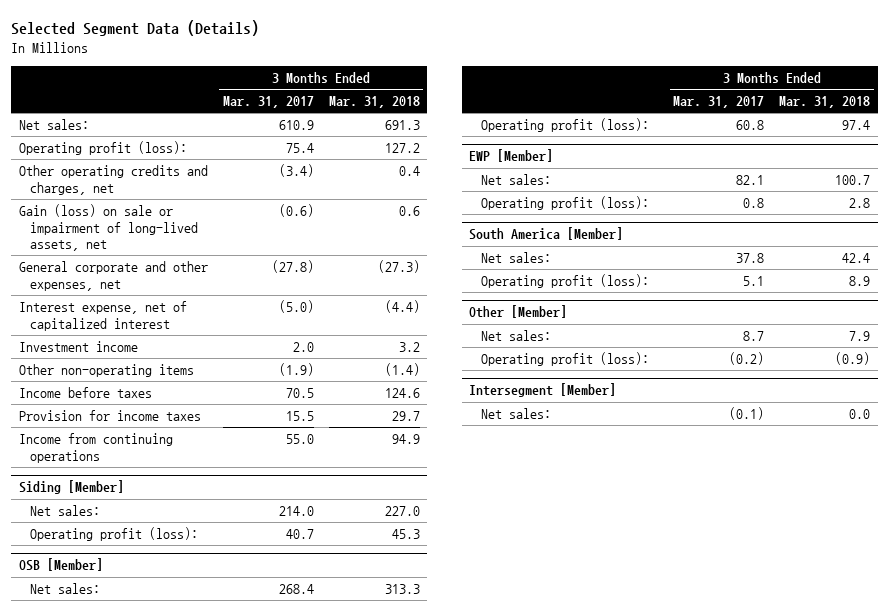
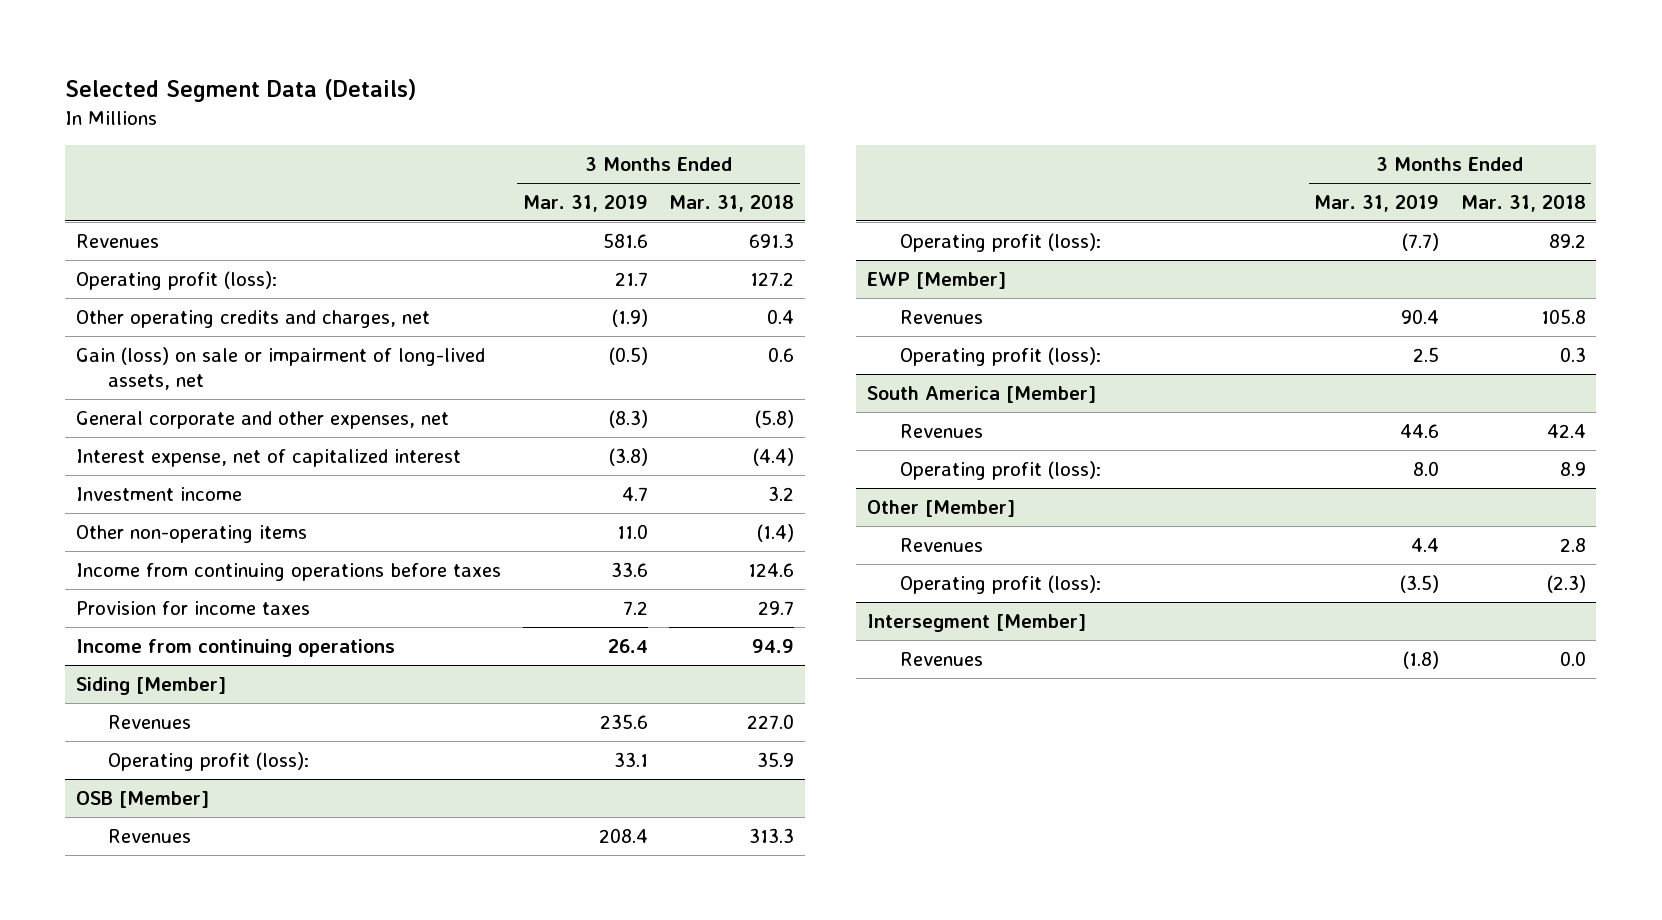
- | 3 Months Ended Mar. 31, 2017 | 3 Months Ended Mar. 31, 2018
+ | 3 Months Ended Mar. 31, 2019 | 3 Months Ended Mar. 31, 2018
- Net sales: | 610.9 | 691.3
+ Revenues | 581.6 | 691.3
- General corporate and other expenses, net | (27.8) | (27.3)
+ General corporate and other expenses, net | (8.3) | (5.8)
- Income before taxes | 70.5 | 124.6
+ Income from continuing operations before taxes | 33.6 | 124.6
@ Siding [Member]
- Net sales: | 214.0 | 227.0
- Operating profit (loss): | 40.7 | 45.3
+ Revenues | 235.6 | 227.0
+ Operating profit (loss): | 33.1 | 35.9
@ OSB [Member]
- Net sales: | 268.4 | 313.3
- Operating profit (loss): | 60.8 | 97.4
+ Revenues | 208.4 | 313.3
+ Operating profit (loss): | (7.7) | 89.2
@ EWP [Member]
- Net sales: | 82.1 | 100.7
- Operating profit (loss): | 0.8 | 2.8
+ Revenues | 90.4 | 105.8
+ Operating profit (loss): | 2.5 | 0.3
@ South America [Member]
- Net sales: | 37.8 | 42.4
+ Revenues | 44.6 | 42.4
@ Other [Member]
- Net sales: | 8.7 | 7.9
- Operating profit (loss): | (0.2) | (0.9)
+ Revenues | 4.4 | 2.8
+ Operating profit (loss): | (3.5) | (2.3)
@ Intersegment [Member]
- Net sales: | (0.1) | 0.0
+ Revenues | (1.8) | 0.0

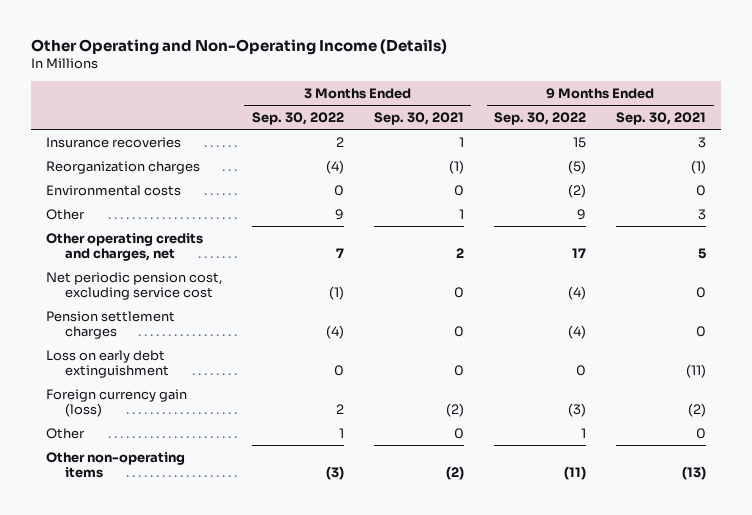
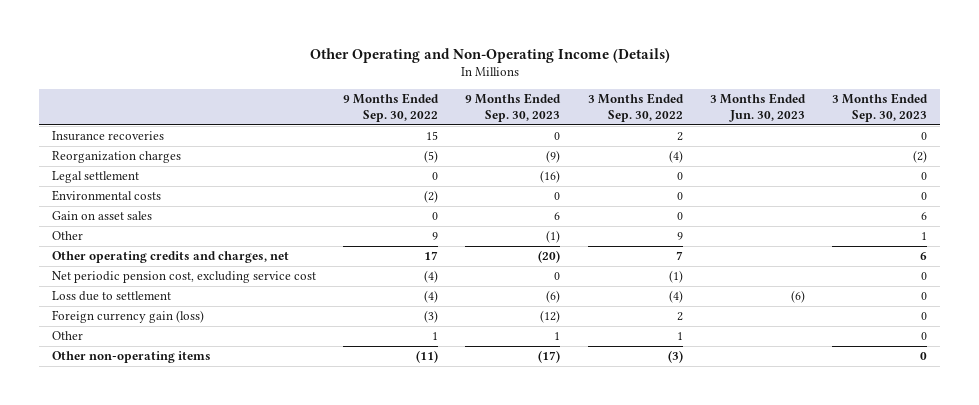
- | 3 Months Ended Sep. 30, 2022 | 3 Months Ended Sep. 30, 2021 | 9 Months Ended Sep. 30, 2022 | 9 Months Ended Sep. 30, 2021
+ | 9 Months Ended Sep. 30, 2022 | 9 Months Ended Sep. 30, 2023 | 3 Months Ended Sep. 30, 2022 | 3 Months Ended Jun. 30, 2023 | 3 Months Ended Sep. 30, 2023
+ Legal settlement | 0 | (16) | 0 | | 0
+ Gain on asset sales | 0 | 6 | 0 | | 6
- Pension settlement charges | (4) | 0 | (4) | 0
- Loss on early debt extinguishment | 0 | 0 | 0 | (11)
+ Loss due to settlement | (4) | (6) | (4) | (6) | 0

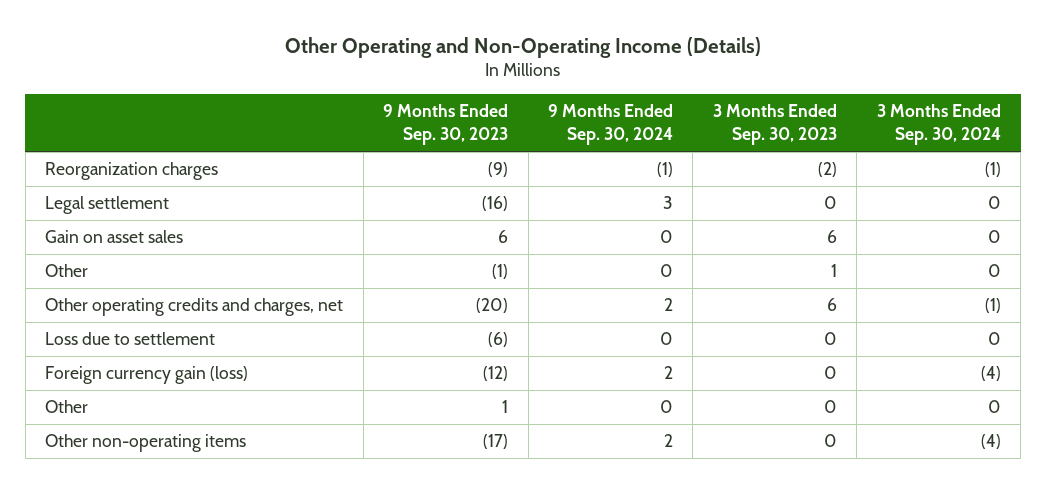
- | 9 Months Ended Sep. 30, 2022 | 9 Months Ended Sep. 30, 2023 | 3 Months Ended Sep. 30, 2022 | 3 Months Ended Jun. 30, 2023 | 3 Months Ended Sep. 30, 2023
+ | 9 Months Ended Sep. 30, 2023 | 9 Months Ended Sep. 30, 2024 | 3 Months Ended Sep. 30, 2023 | 3 Months Ended Sep. 30, 2024
- Insurance recoveries | 15 | 0 | 2 | | 0
- Environmental costs | (2) | 0 | 0 | | 0
- Net periodic pension cost, excluding service cost | (4) | 0 | (1) | | 0

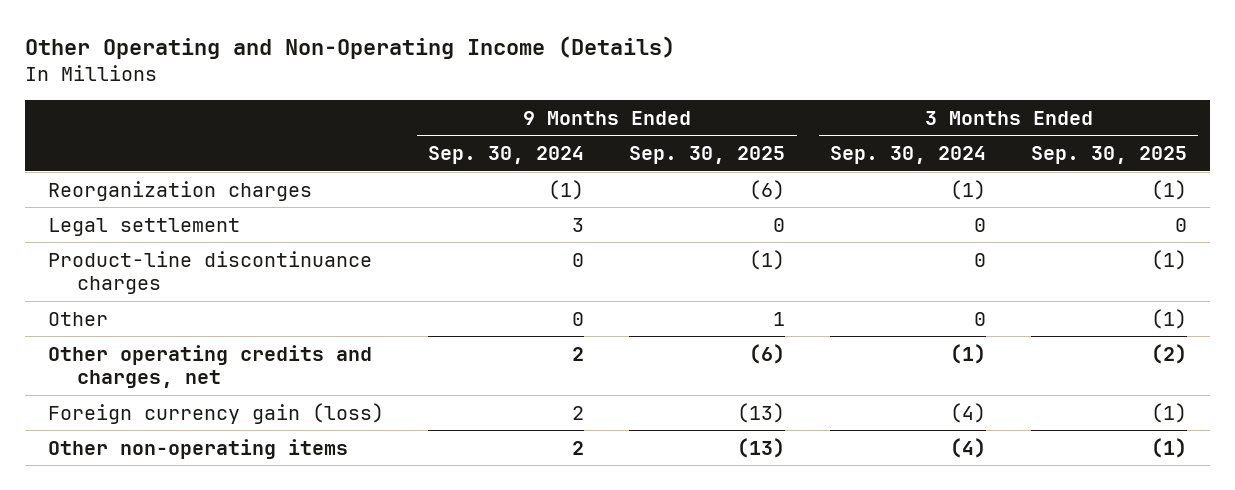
- | 9 Months Ended Sep. 30, 2023 | 9 Months Ended Sep. 30, 2024 | 3 Months Ended Sep. 30, 2023 | 3 Months Ended Sep. 30, 2024
+ | 9 Months Ended Sep. 30, 2024 | 9 Months Ended Sep. 30, 2025 | 3 Months Ended Sep. 30, 2024 | 3 Months Ended Sep. 30, 2025
- Gain on asset sales | 6 | 0 | 6 | 0
+ Product-line discontinuance charges | 0 | (1) | 0 | (1)
- Loss due to settlement | (6) | 0 | 0 | 0
- Other | 1 | 0 | 0 | 0

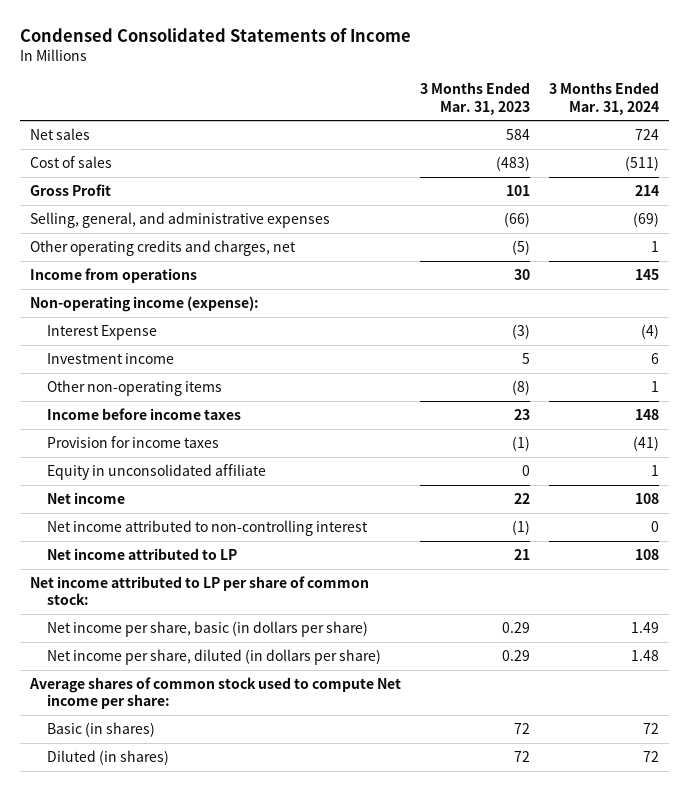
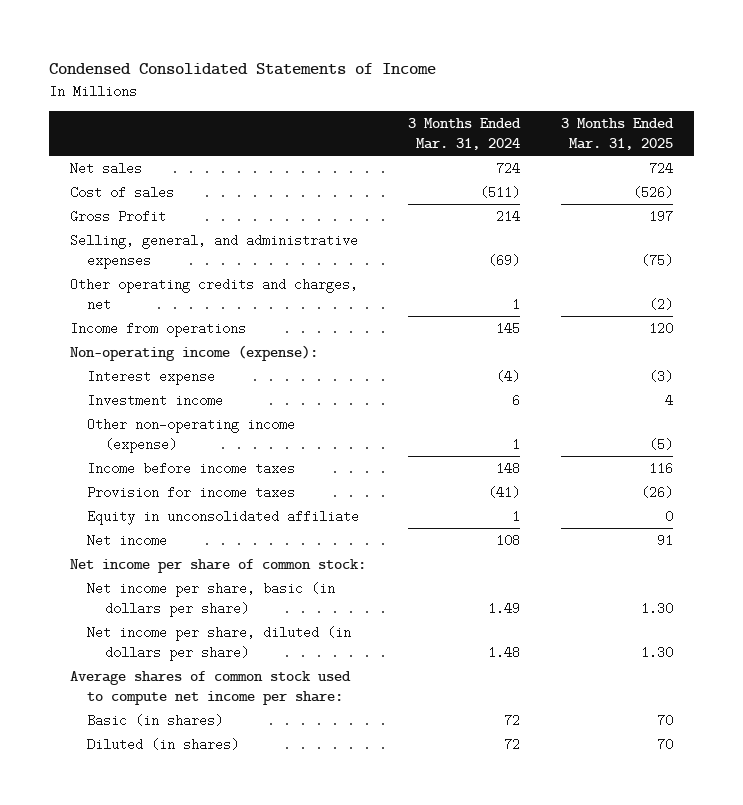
- | 3 Months Ended Mar. 31, 2023 | 3 Months Ended Mar. 31, 2024
+ | 3 Months Ended Mar. 31, 2024 | 3 Months Ended Mar. 31, 2025
- Interest Expense | (3) | (4)
+ Interest expense | (4) | (3)
- Other non-operating items | (8) | 1
+ Other non-operating income (expense) | 1 | (5)
- Net income attributed to non-controlling interest | (1) | 0
- Net income attributed to LP | 21 | 108
- Net income attributed to LP per share of common stock:
+ Net income per share of common stock:
- Average shares of common stock used to compute Net income per share:
+ Average shares of common stock used to compute net income per share:

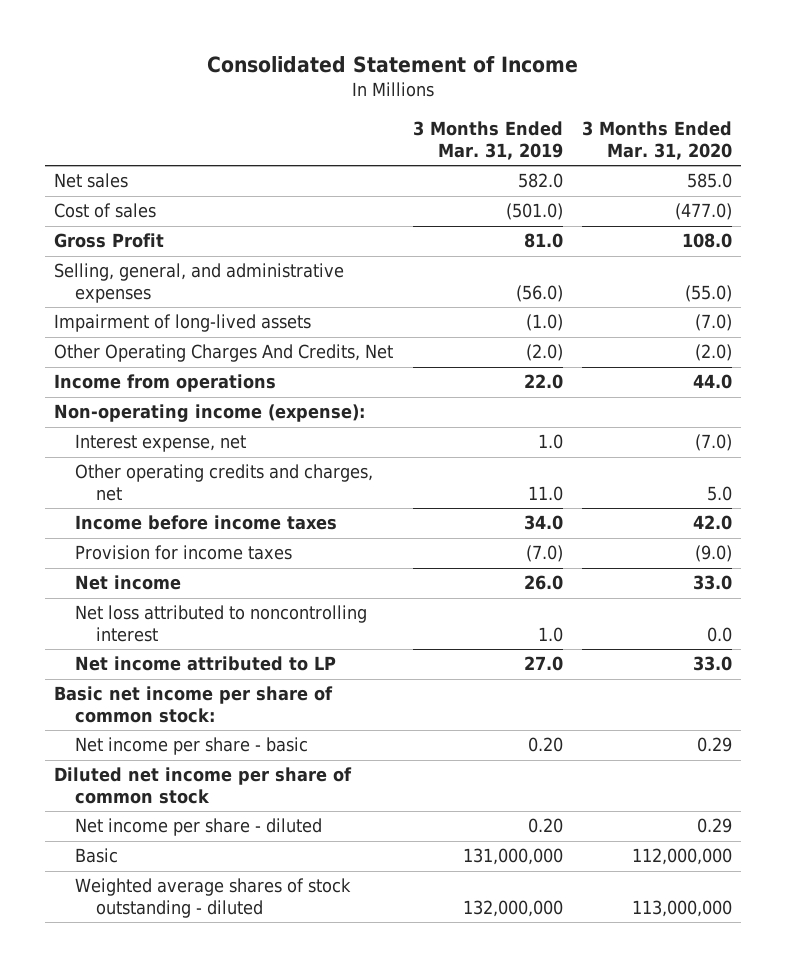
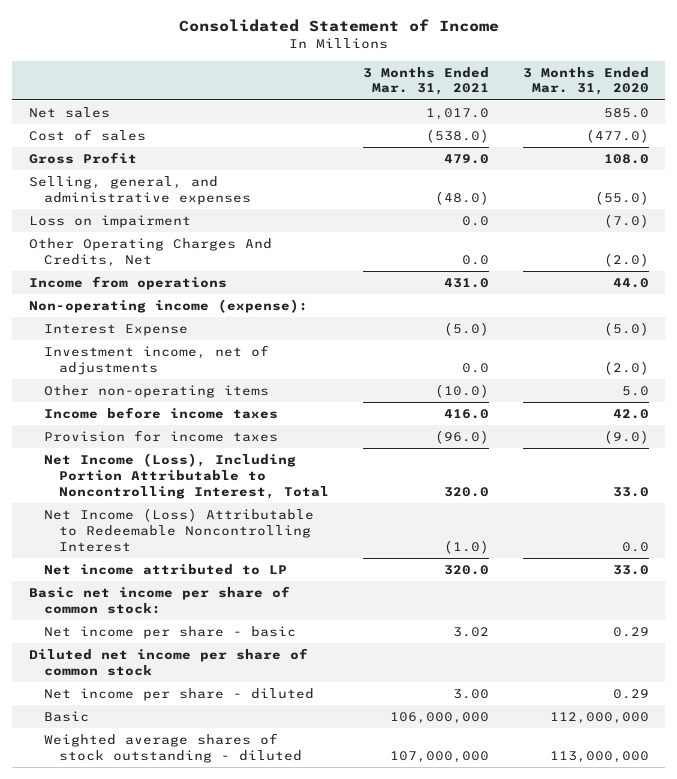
- | 3 Months Ended Mar. 31, 2019 | 3 Months Ended Mar. 31, 2020
+ | 3 Months Ended Mar. 31, 2021 | 3 Months Ended Mar. 31, 2020
- Impairment of long-lived assets | (1.0) | (7.0)
+ Loss on impairment | 0.0 | (7.0)
- Interest expense, net | 1.0 | (7.0)
- Other operating credits and charges, net | 11.0 | 5.0
+ Interest Expense | (5.0) | (5.0)
+ Investment income, net of adjustments | 0.0 | (2.0)
+ Other non-operating items | (10.0) | 5.0
- Net income | 26.0 | 33.0
- Net loss attributed to noncontrolling interest | 1.0 | 0.0
+ Net Income (Loss), Including Portion Attributable to Noncontrolling Interest, Total | 320.0 | 33.0
+ Net Income (Loss) Attributable to Redeemable Noncontrolling Interest | (1.0) | 0.0

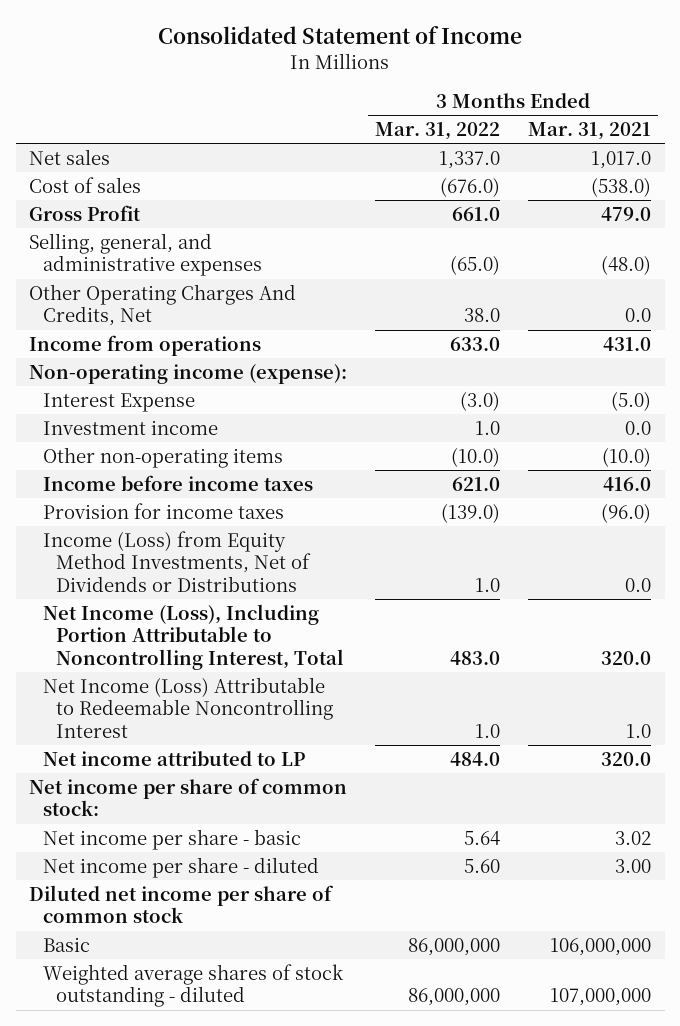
- | 3 Months Ended Mar. 31, 2021 | 3 Months Ended Mar. 31, 2020
+ | 3 Months Ended Mar. 31, 2022 | 3 Months Ended Mar. 31, 2021
- Loss on impairment | 0.0 | (7.0)
- Investment income, net of adjustments | 0.0 | (2.0)
+ Investment income | 1.0 | 0.0
+ Income (Loss) from Equity Method Investments, Net of Dividends or Distributions | 1.0 | 0.0
- Net Income (Loss) Attributable to Redeemable Noncontrolling Interest | (1.0) | 0.0
+ Net Income (Loss) Attributable to Redeemable Noncontrolling Interest | 1.0 | 1.0
- Basic net income per share of common stock:
+ Net income per share of common stock:
moved down: Diluted net income per share of common stock

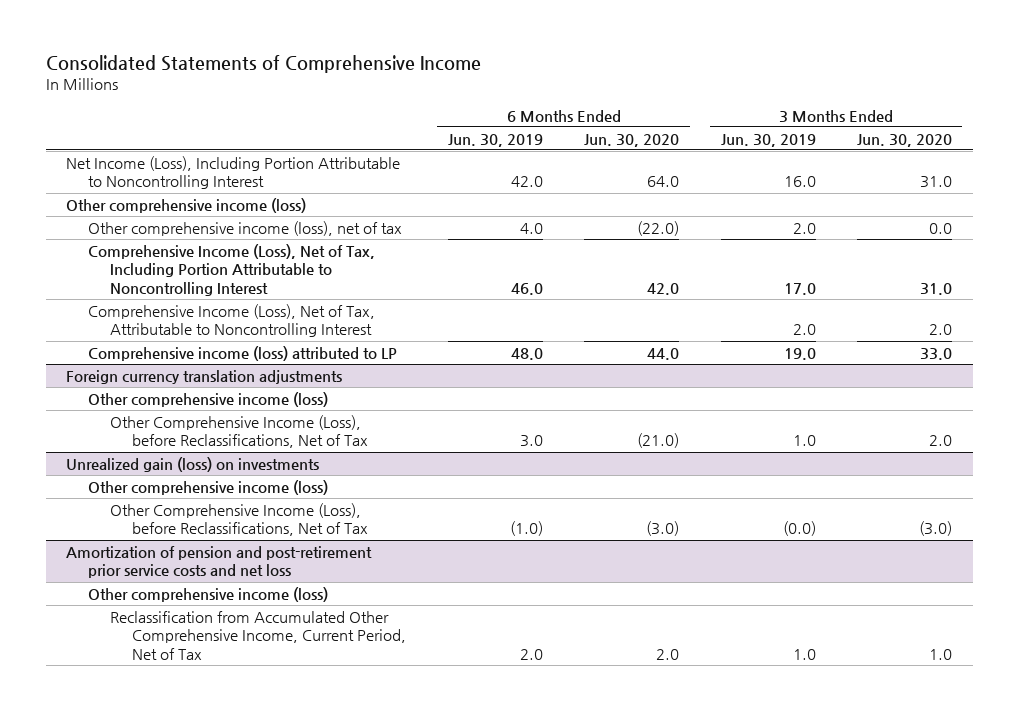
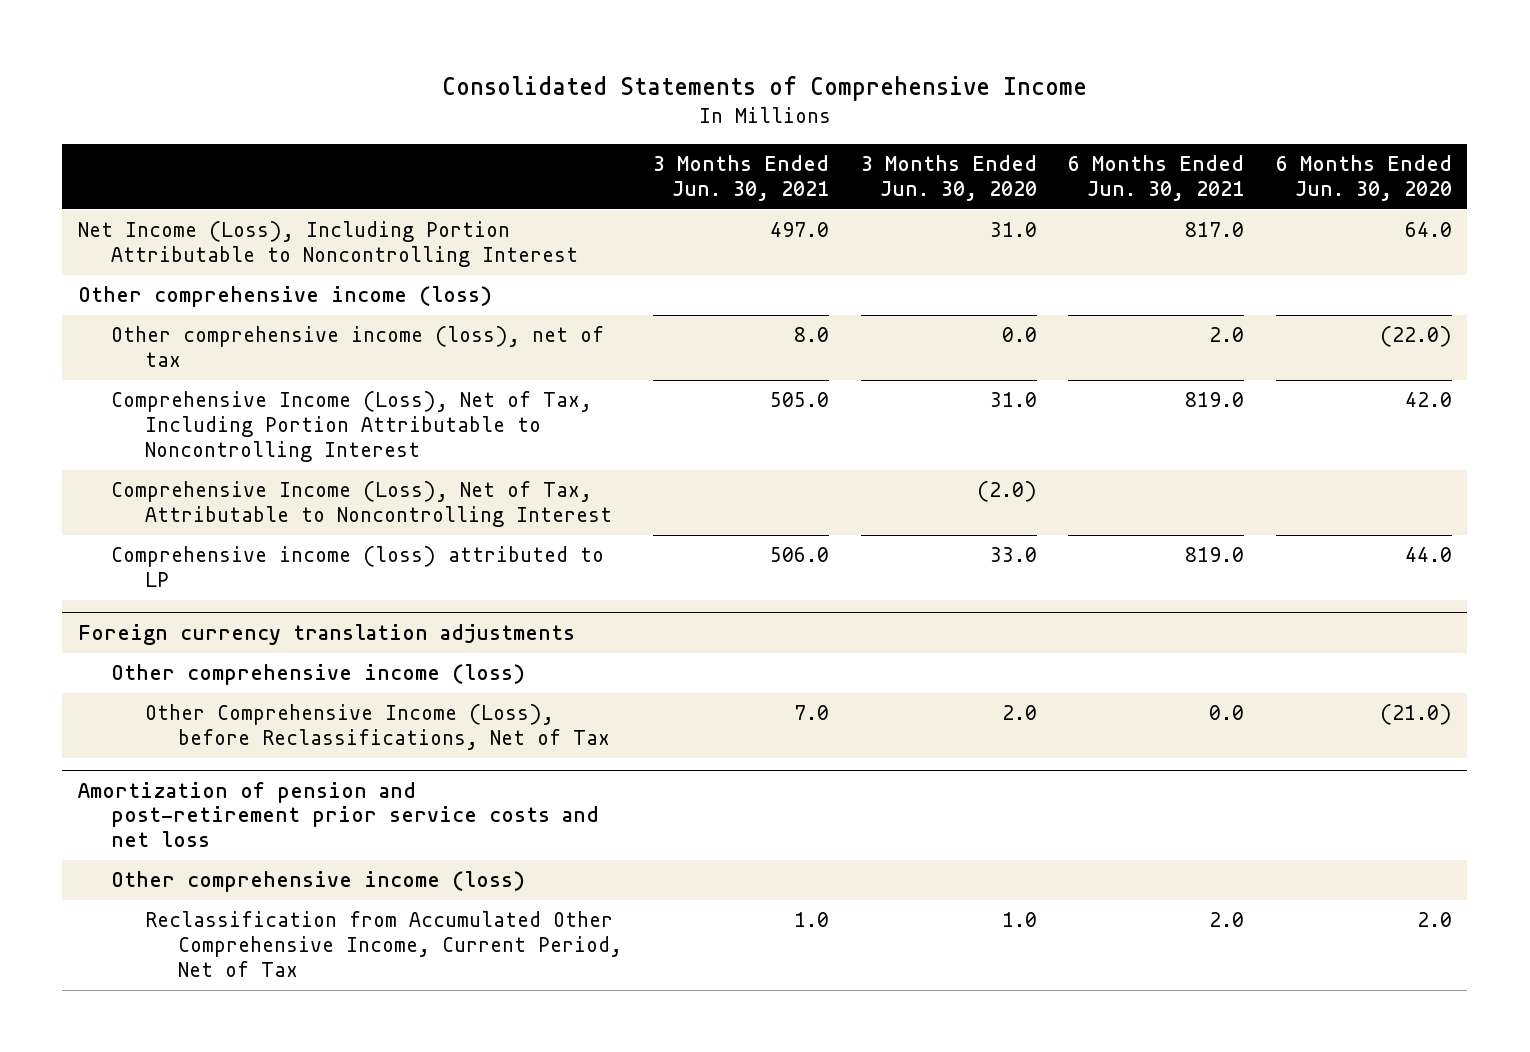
- | 6 Months Ended Jun. 30, 2019 | 6 Months Ended Jun. 30, 2020 | 3 Months Ended Jun. 30, 2019 | 3 Months Ended Jun. 30, 2020
+ | 3 Months Ended Jun. 30, 2021 | 3 Months Ended Jun. 30, 2020 | 6 Months Ended Jun. 30, 2021 | 6 Months Ended Jun. 30, 2020
- Comprehensive Income (Loss), Net of Tax, Attributable to Noncontrolling Interest | | | 2.0 | 2.0
+ Comprehensive Income (Loss), Net of Tax, Attributable to Noncontrolling Interest | | (2.0) | |
- Unrealized gain (loss) on investments
- Other comprehensive income (loss)
- Other Comprehensive Income (Loss), before Reclassifications, Net of Tax | (1.0) | (3.0) | (0.0) | (3.0)

